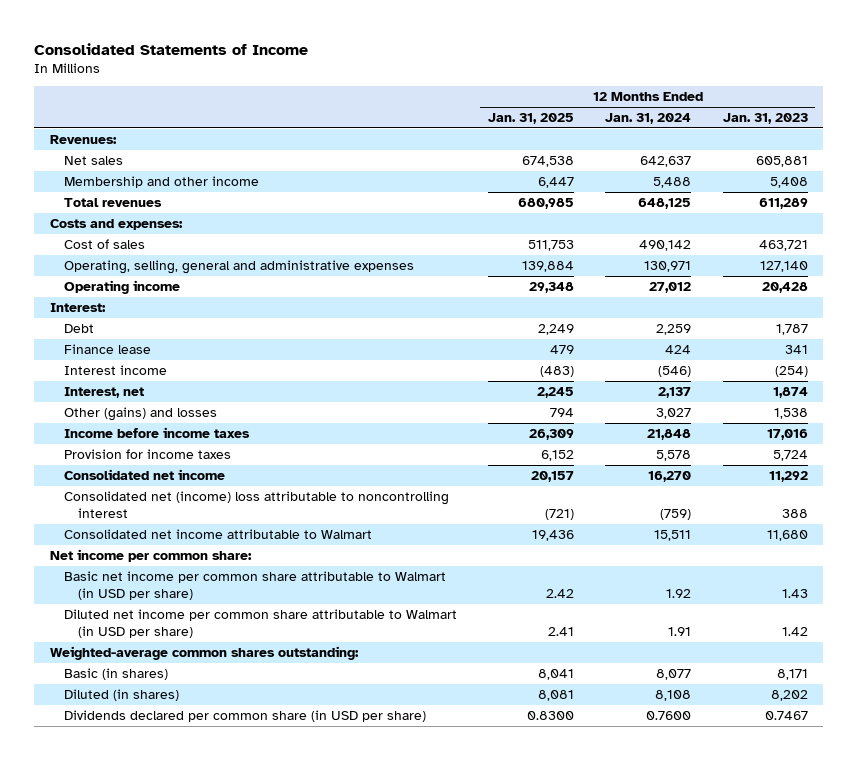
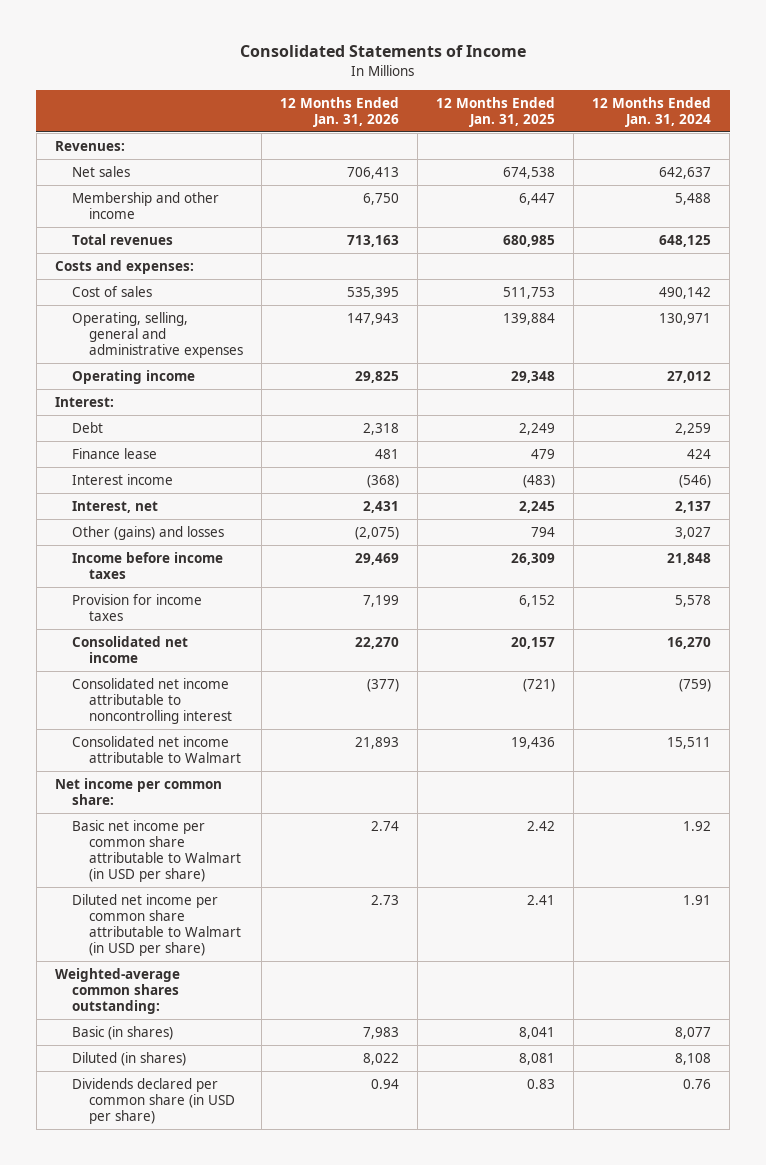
- | 12 Months Ended Jan. 31, 2025 | 12 Months Ended Jan. 31, 2024 | 12 Months Ended Jan. 31, 2023
+ | 12 Months Ended Jan. 31, 2026 | 12 Months Ended Jan. 31, 2025 | 12 Months Ended Jan. 31, 2024
- Consolidated net (income) loss attributable to noncontrolling interest | (721) | (759) | 388
+ Consolidated net income attributable to noncontrolling interest | (377) | (721) | (759)
- Dividends declared per common share (in USD per share) | 0.8300 | 0.7600 | 0.7467
+ Dividends declared per common share (in USD per share) | 0.94 | 0.83 | 0.76

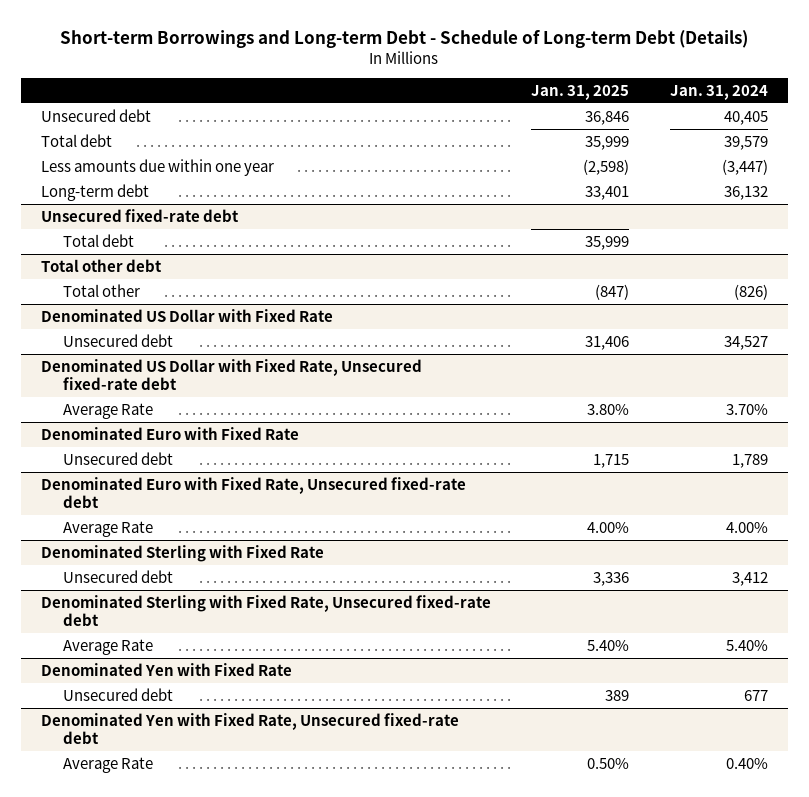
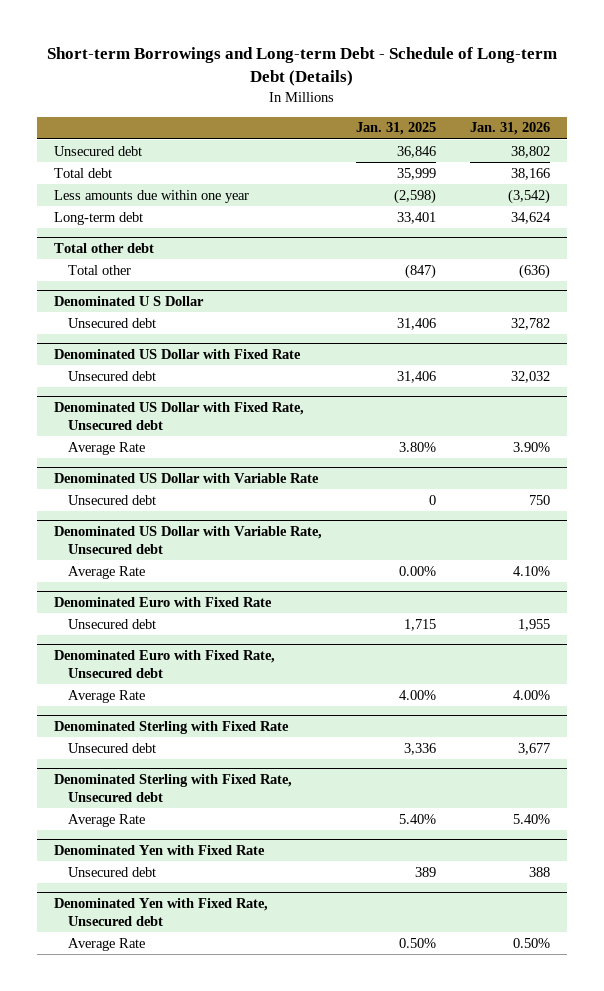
- | Jan. 31, 2025 | Jan. 31, 2024
+ | Jan. 31, 2025 | Jan. 31, 2026
- Unsecured fixed-rate debt
- Total debt | 35,999 |
+ Denominated U S Dollar
+ Unsecured debt | 31,406 | 32,782
- Denominated US Dollar with Fixed Rate, Unsecured fixed-rate debt
+ Denominated US Dollar with Fixed Rate, Unsecured debt
+ Denominated US Dollar with Variable Rate
+ Unsecured debt | 0 | 750
+ Denominated US Dollar with Variable Rate, Unsecured debt
+ Average Rate | 0.00% | 4.10%
- Denominated Euro with Fixed Rate, Unsecured fixed-rate debt
+ Denominated Euro with Fixed Rate, Unsecured debt
- Denominated Sterling with Fixed Rate, Unsecured fixed-rate debt
+ Denominated Sterling with Fixed Rate, Unsecured debt
- Denominated Yen with Fixed Rate, Unsecured fixed-rate debt
+ Denominated Yen with Fixed Rate, Unsecured debt

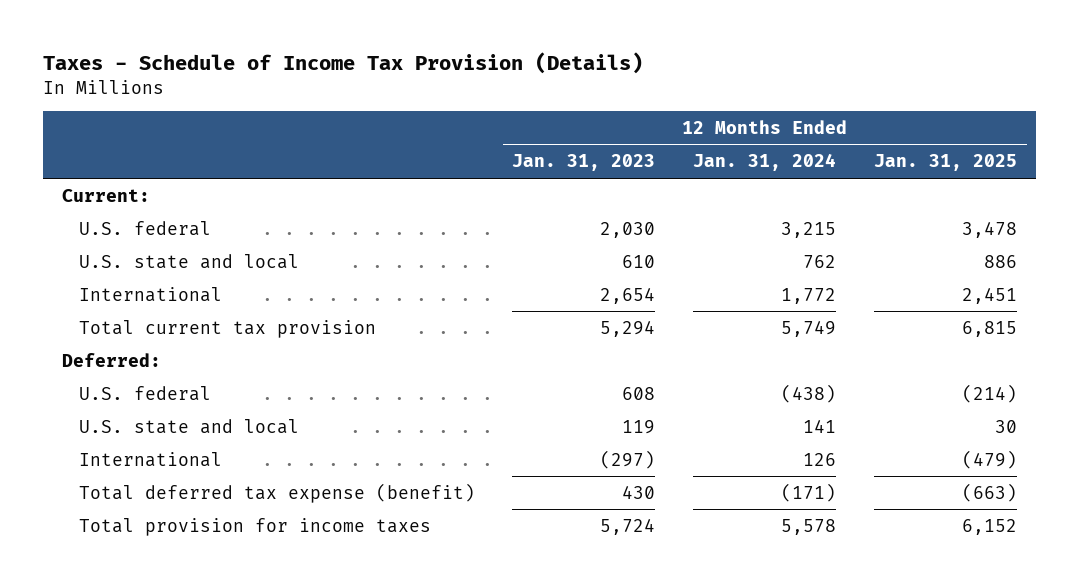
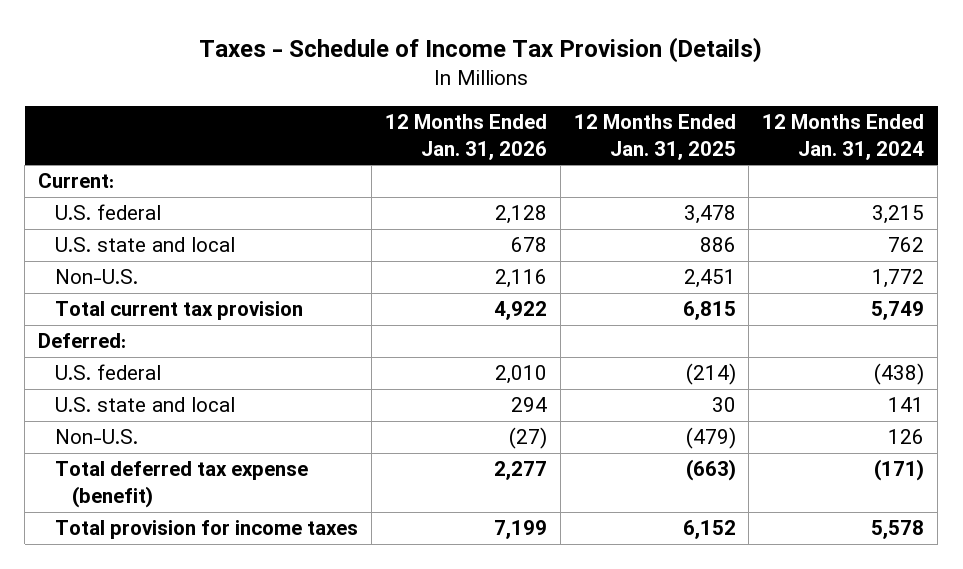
- | 12 Months Ended Jan. 31, 2023 | 12 Months Ended Jan. 31, 2024 | 12 Months Ended Jan. 31, 2025
+ | 12 Months Ended Jan. 31, 2026 | 12 Months Ended Jan. 31, 2025 | 12 Months Ended Jan. 31, 2024
- International | 2,654 | 1,772 | 2,451
+ Non-U.S. | 2,116 | 2,451 | 1,772
- International | (297) | 126 | (479)
+ Non-U.S. | (27) | (479) | 126

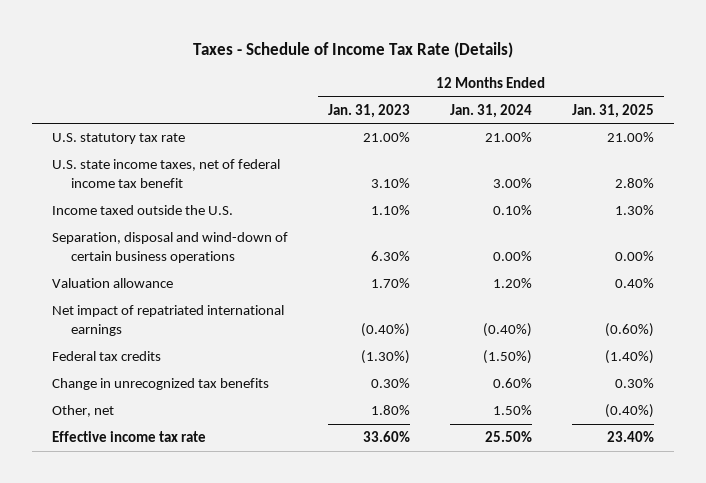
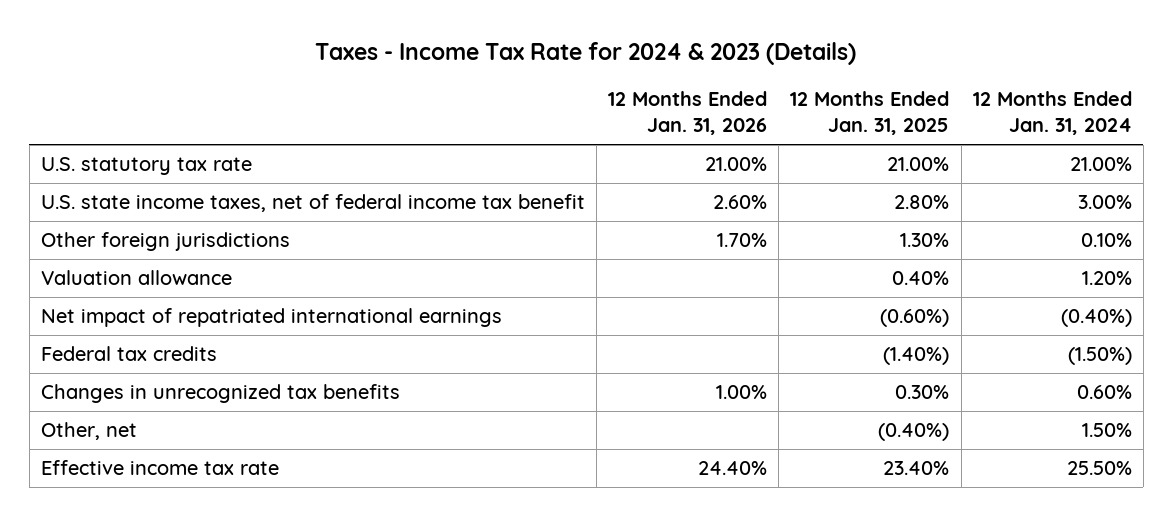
- Taxes - Schedule of Income Tax Rate (Details)
+ Taxes - Income Tax Rate for 2024 & 2023 (Details)
- | 12 Months Ended Jan. 31, 2023 | 12 Months Ended Jan. 31, 2024 | 12 Months Ended Jan. 31, 2025
+ | 12 Months Ended Jan. 31, 2026 | 12 Months Ended Jan. 31, 2025 | 12 Months Ended Jan. 31, 2024
- Income taxed outside the U.S. | 1.10% | 0.10% | 1.30%
- Separation, disposal and wind-down of certain business operations | 6.30% | 0.00% | 0.00%
+ Other foreign jurisdictions | 1.70% | 1.30% | 0.10%
- Change in unrecognized tax benefits | 0.30% | 0.60% | 0.30%
+ Changes in unrecognized tax benefits | 1.00% | 0.30% | 0.60%

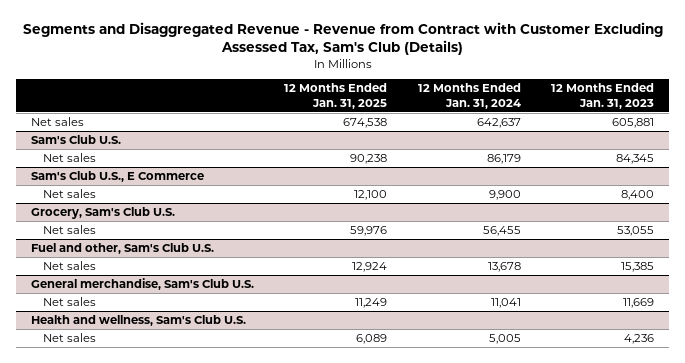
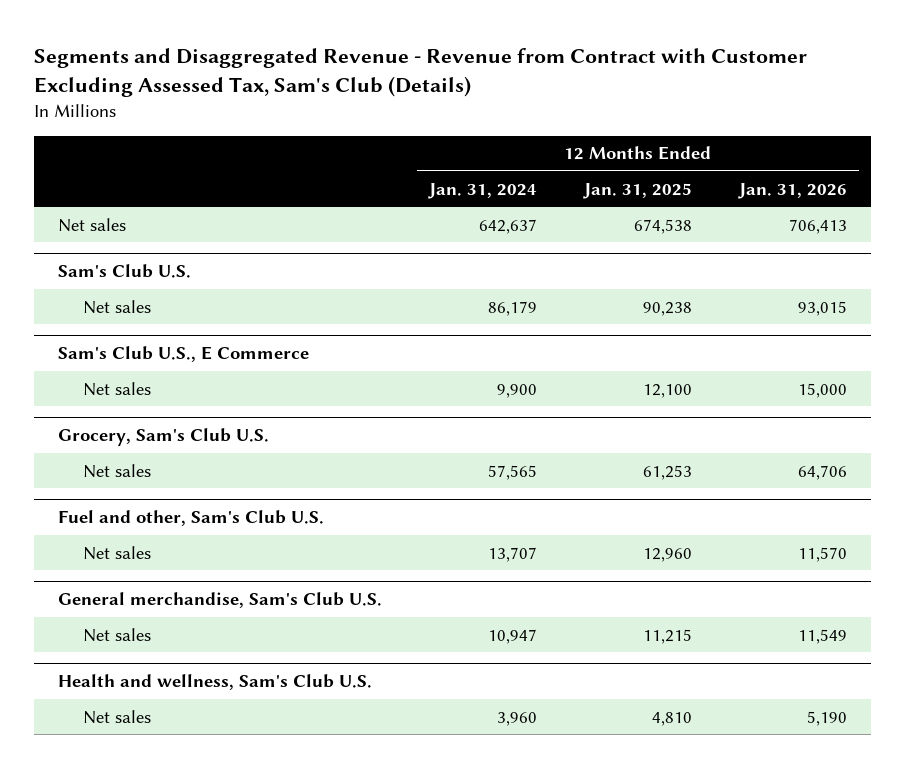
- | 12 Months Ended Jan. 31, 2025 | 12 Months Ended Jan. 31, 2024 | 12 Months Ended Jan. 31, 2023
+ | 12 Months Ended Jan. 31, 2024 | 12 Months Ended Jan. 31, 2025 | 12 Months Ended Jan. 31, 2026
@ Grocery, Sam's Club U.S.
- Net sales | 59,976 | 56,455 | 53,055
+ Net sales | 57,565 | 61,253 | 64,706
@ Fuel and other, Sam's Club U.S.
- Net sales | 12,924 | 13,678 | 15,385
+ Net sales | 13,707 | 12,960 | 11,570
@ General merchandise, Sam's Club U.S.
- Net sales | 11,249 | 11,041 | 11,669
+ Net sales | 10,947 | 11,215 | 11,549
@ Health and wellness, Sam's Club U.S.
- Net sales | 6,089 | 5,005 | 4,236
+ Net sales | 3,960 | 4,810 | 5,190

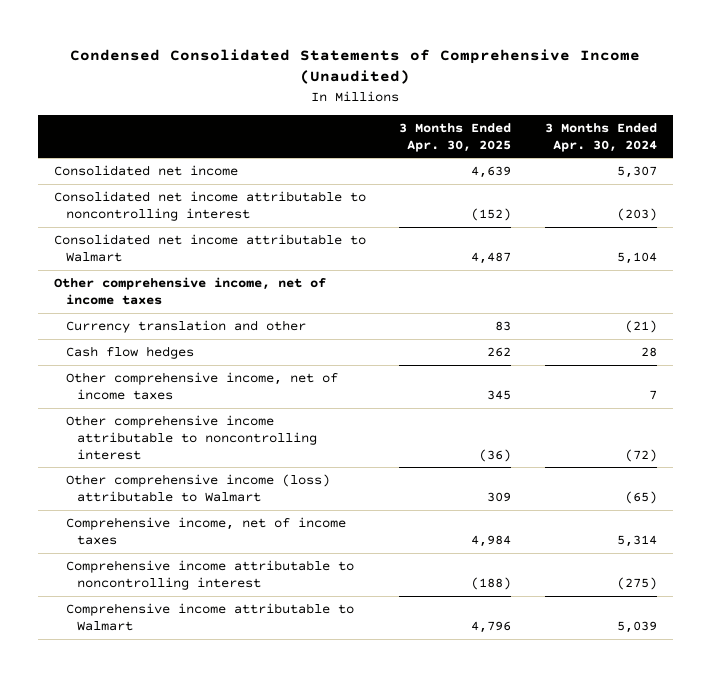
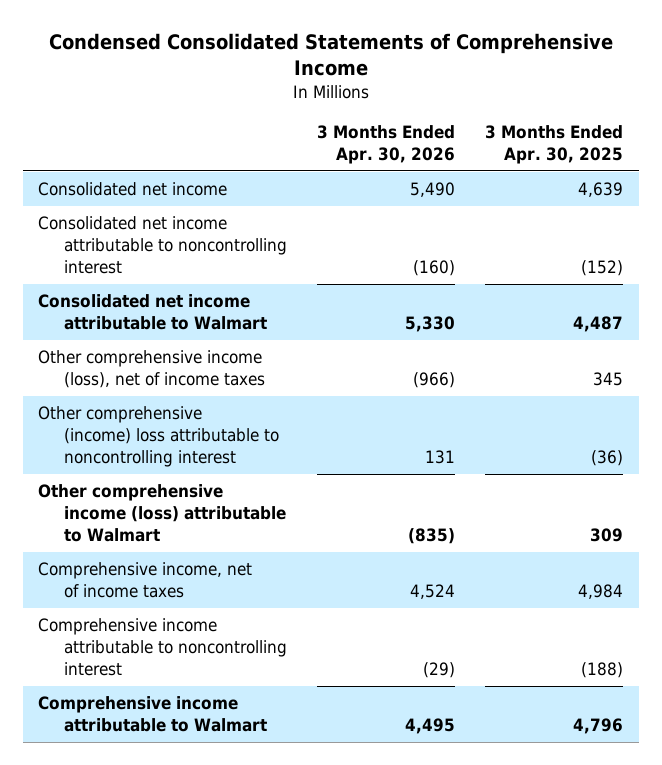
- Condensed Consolidated Statements of Comprehensive Income (Unaudited)
+ Condensed Consolidated Statements of Comprehensive Income
- | 3 Months Ended Apr. 30, 2025 | 3 Months Ended Apr. 30, 2024
+ | 3 Months Ended Apr. 30, 2026 | 3 Months Ended Apr. 30, 2025
- Other comprehensive income, net of income taxes
- Currency translation and other | 83 | (21)
- Cash flow hedges | 262 | 28
- Other comprehensive income, net of income taxes | 345 | 7
- Other comprehensive income attributable to noncontrolling interest | (36) | (72)
+ Other comprehensive income (loss), net of income taxes | (966) | 345
+ Other comprehensive (income) loss attributable to noncontrolling interest | 131 | (36)

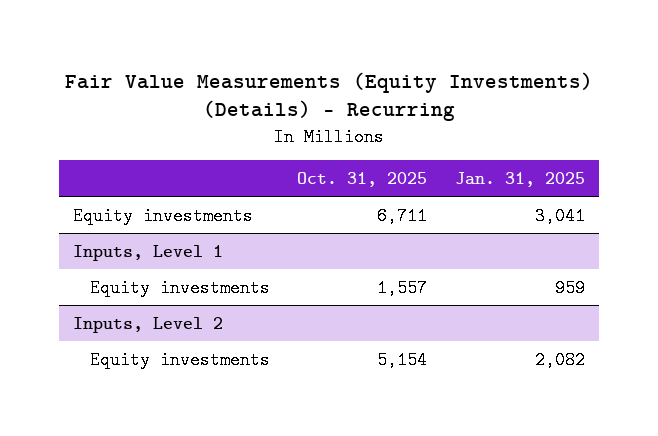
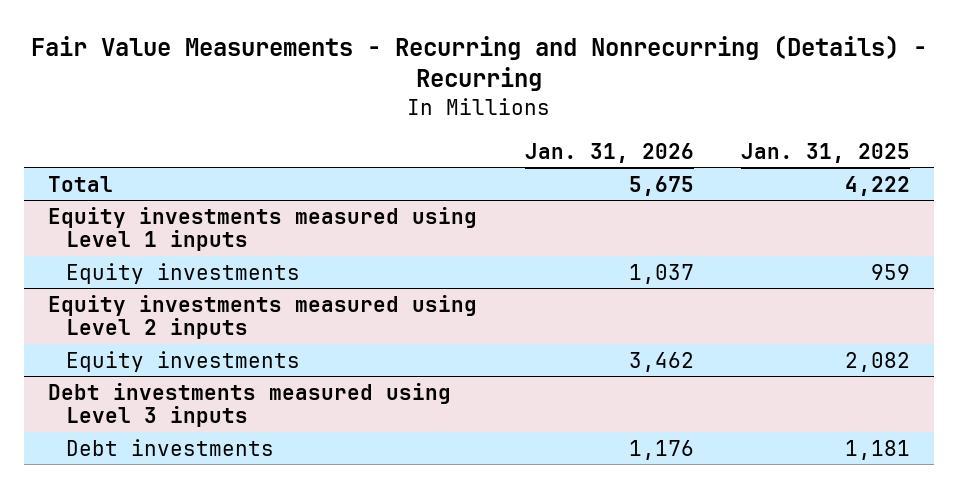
- Fair Value Measurements (Equity Investments) (Details) - Recurring
+ Fair Value Measurements - Recurring and Nonrecurring (Details) - Recurring
- | Oct. 31, 2025 | Jan. 31, 2025
+ | Jan. 31, 2026 | Jan. 31, 2025
- Equity investments | 6,711 | 3,041
- Inputs, Level 1
+ Total | 5,675 | 4,222
+ Equity investments measured using Level 1 inputs
- Inputs, Level 2
+ Equity investments measured using Level 2 inputs
+ Debt investments measured using Level 3 inputs
+ Debt investments | 1,176 | 1,181

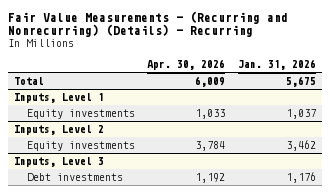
- Fair Value Measurements - Recurring and Nonrecurring (Details) - Recurring
+ Fair Value Measurements - (Recurring and Nonrecurring) (Details) - Recurring
- | Jan. 31, 2026 | Jan. 31, 2025
+ | Apr. 30, 2026 | Jan. 31, 2026
- Equity investments measured using Level 1 inputs
+ Inputs, Level 1
- Equity investments measured using Level 2 inputs
+ Inputs, Level 2
- Debt investments measured using Level 3 inputs
+ Inputs, Level 3

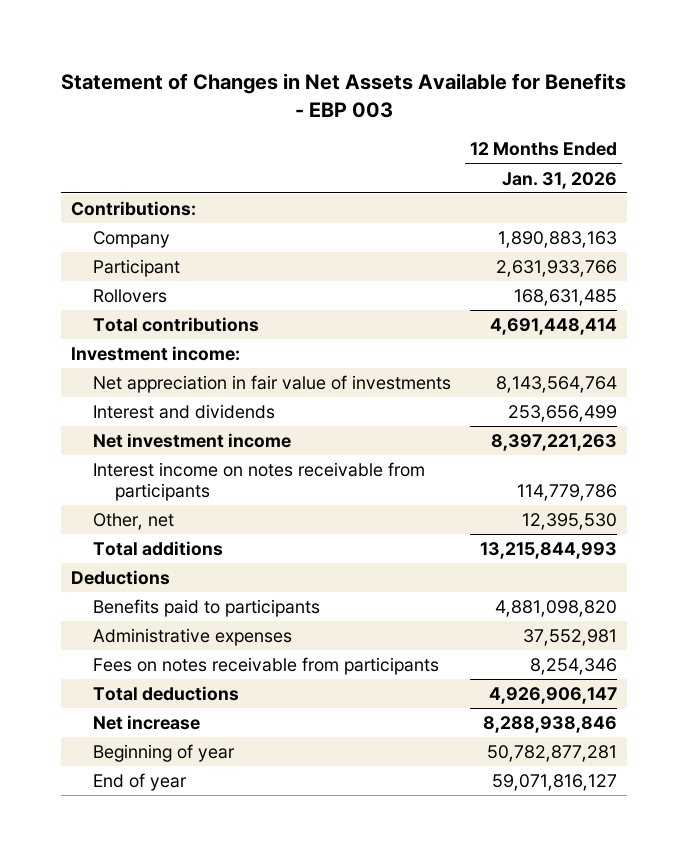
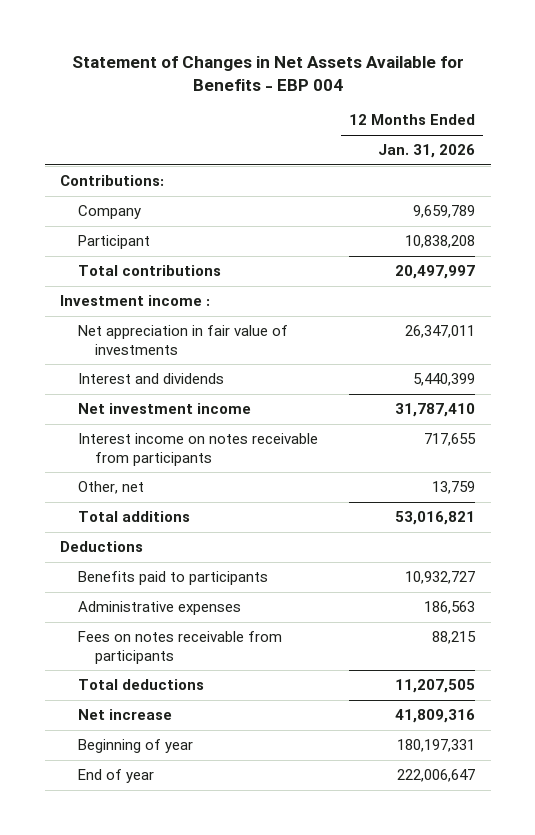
- Statement of Changes in Net Assets Available for Benefits - EBP 003
+ Statement of Changes in Net Assets Available for Benefits - EBP 004
- Company | 1,890,883,163
- Participant | 2,631,933,766
- Rollovers | 168,631,485
- Total contributions | 4,691,448,414
- Investment income:
- Net appreciation in fair value of investments | 8,143,564,764
- Interest and dividends | 253,656,499
- Net investment income | 8,397,221,263
- Interest income on notes receivable from participants | 114,779,786
- Other, net | 12,395,530
- Total additions | 13,215,844,993
+ Company | 9,659,789
+ Participant | 10,838,208
+ Total contributions | 20,497,997
+ Investment income :
+ Net appreciation in fair value of investments | 26,347,011
+ Interest and dividends | 5,440,399
+ Net investment income | 31,787,410
+ Interest income on notes receivable from participants | 717,655
+ Other, net | 13,759
+ Total additions | 53,016,821
- Benefits paid to participants | 4,881,098,820
- Administrative expenses | 37,552,981
- Fees on notes receivable from participants | 8,254,346
- Total deductions | 4,926,906,147
- Net increase | 8,288,938,846
- Beginning of year | 50,782,877,281
- End of year | 59,071,816,127
+ Benefits paid to participants | 10,932,727
+ Administrative expenses | 186,563
+ Fees on notes receivable from participants | 88,215
+ Total deductions | 11,207,505
+ Net increase | 41,809,316
+ Beginning of year | 180,197,331
+ End of year | 222,006,647

